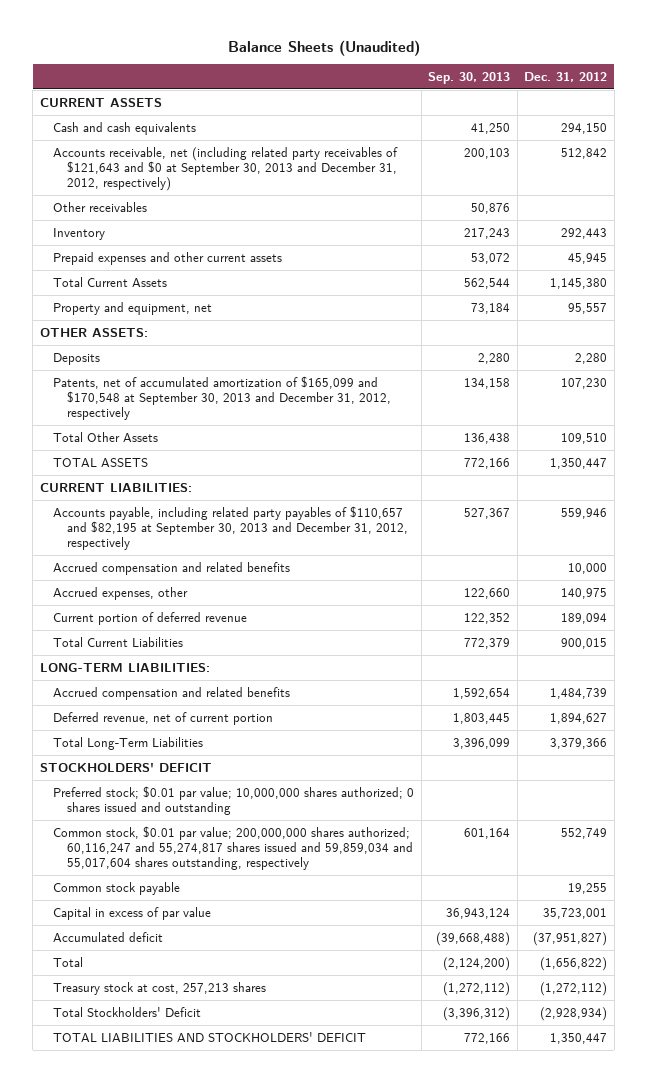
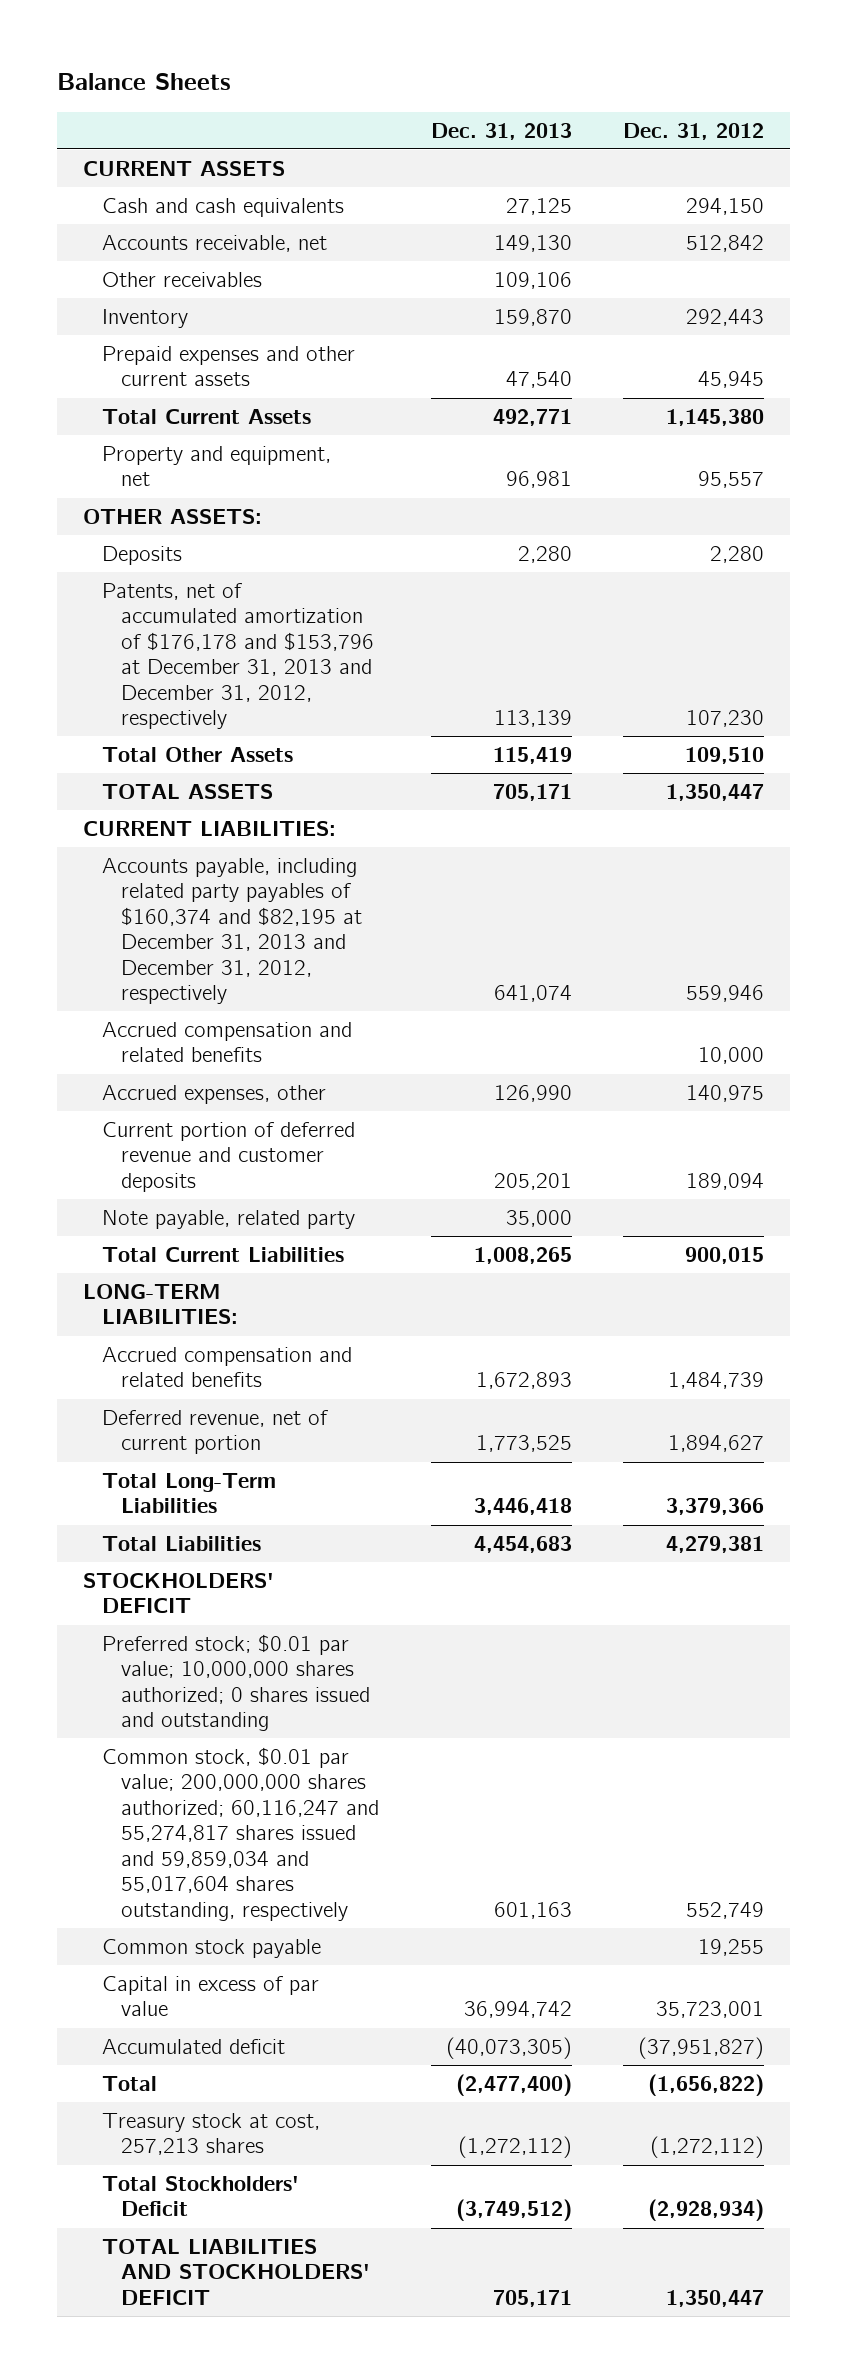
- Balance Sheets (Unaudited)
+ Balance Sheets
- | Sep. 30, 2013 | Dec. 31, 2012
+ | Dec. 31, 2013 | Dec. 31, 2012
- Accounts receivable, net (including related party receivables of $121,643 and $0 at September 30, 2013 and December 31, 2012, respectively) | 200,103 | 512,842
+ Accounts receivable, net | 149,130 | 512,842
- Patents, net of accumulated amortization of $165,099 and $170,548 at September 30, 2013 and December 31, 2012, respectively | 134,158 | 107,230
+ Patents, net of accumulated amortization of $176,178 and $153,796 at December 31, 2013 and December 31, 2012, respectively | 113,139 | 107,230
- Accounts payable, including related party payables of $110,657 and $82,195 at September 30, 2013 and December 31, 2012, respectively | 527,367 | 559,946
+ Accounts payable, including related party payables of $160,374 and $82,195 at December 31, 2013 and December 31, 2012, respectively | 641,074 | 559,946
- Current portion of deferred revenue | 122,352 | 189,094
+ Current portion of deferred revenue and customer deposits | 205,201 | 189,094
+ Note payable, related party | 35,000 |
+ Total Liabilities | 4,454,683 | 4,279,381

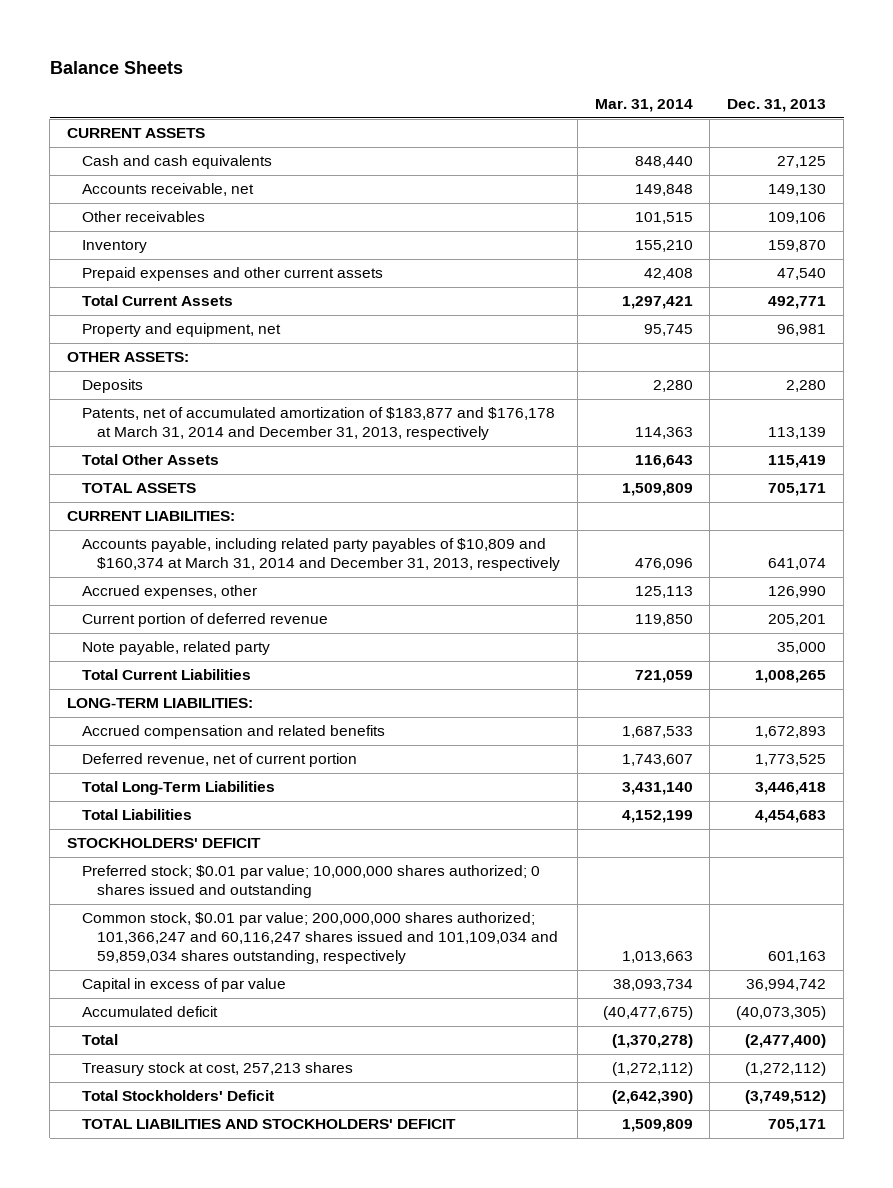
- | Dec. 31, 2013 | Dec. 31, 2012
+ | Mar. 31, 2014 | Dec. 31, 2013
- Patents, net of accumulated amortization of $176,178 and $153,796 at December 31, 2013 and December 31, 2012, respectively | 113,139 | 107,230
+ Patents, net of accumulated amortization of $183,877 and $176,178 at March 31, 2014 and December 31, 2013, respectively | 114,363 | 113,139
- Accounts payable, including related party payables of $160,374 and $82,195 at December 31, 2013 and December 31, 2012, respectively | 641,074 | 559,946
- Accrued compensation and related benefits | | 10,000
+ Accounts payable, including related party payables of $10,809 and $160,374 at March 31, 2014 and December 31, 2013, respectively | 476,096 | 641,074
- Current portion of deferred revenue and customer deposits | 205,201 | 189,094
+ Current portion of deferred revenue | 119,850 | 205,201
- Common stock, $0.01 par value; 200,000,000 shares authorized; 60,116,247 and 55,274,817 shares issued and 59,859,034 and 55,017,604 shares outstanding, respectively | 601,163 | 552,749
- Common stock payable | | 19,255
+ Common stock, $0.01 par value; 200,000,000 shares authorized; 101,366,247 and 60,116,247 shares issued and 101,109,034 and 59,859,034 shares outstanding, respectively | 1,013,663 | 601,163

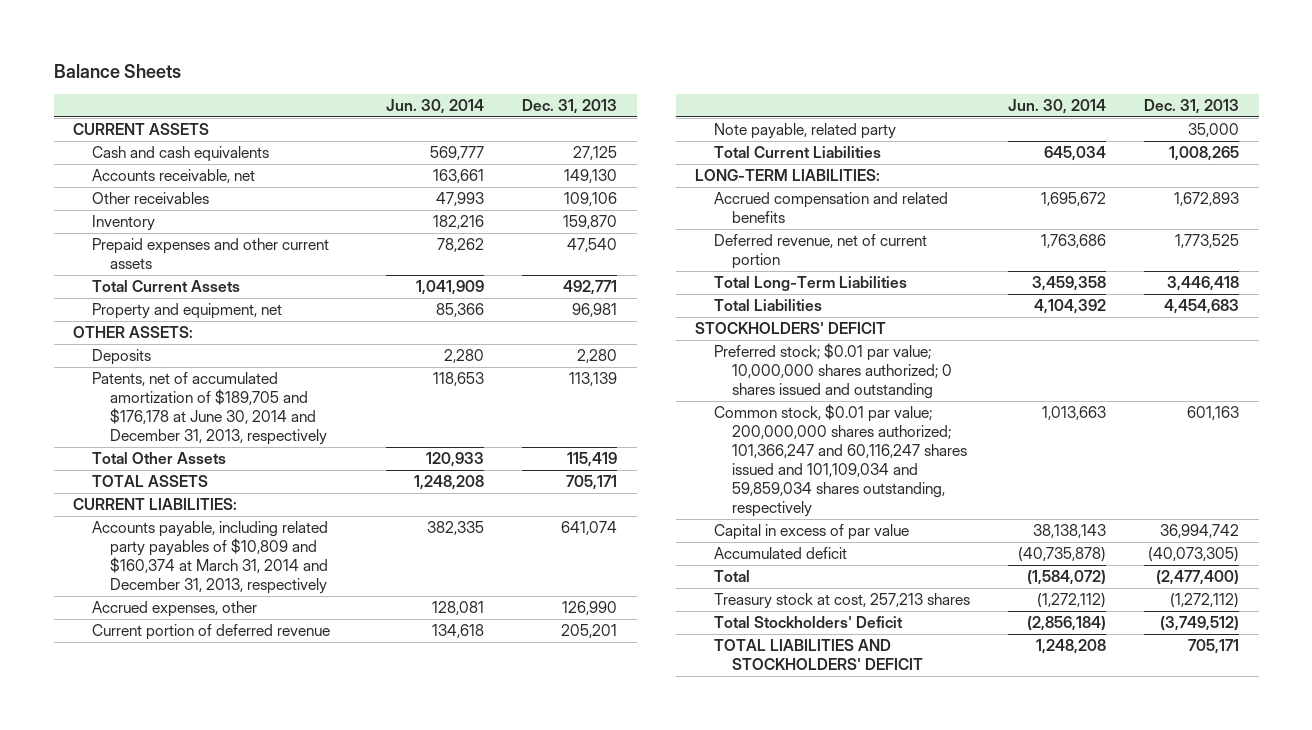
- | Mar. 31, 2014 | Dec. 31, 2013
+ | Jun. 30, 2014 | Dec. 31, 2013
- Patents, net of accumulated amortization of $183,877 and $176,178 at March 31, 2014 and December 31, 2013, respectively | 114,363 | 113,139
+ Patents, net of accumulated amortization of $189,705 and $176,178 at June 30, 2014 and December 31, 2013, respectively | 118,653 | 113,139

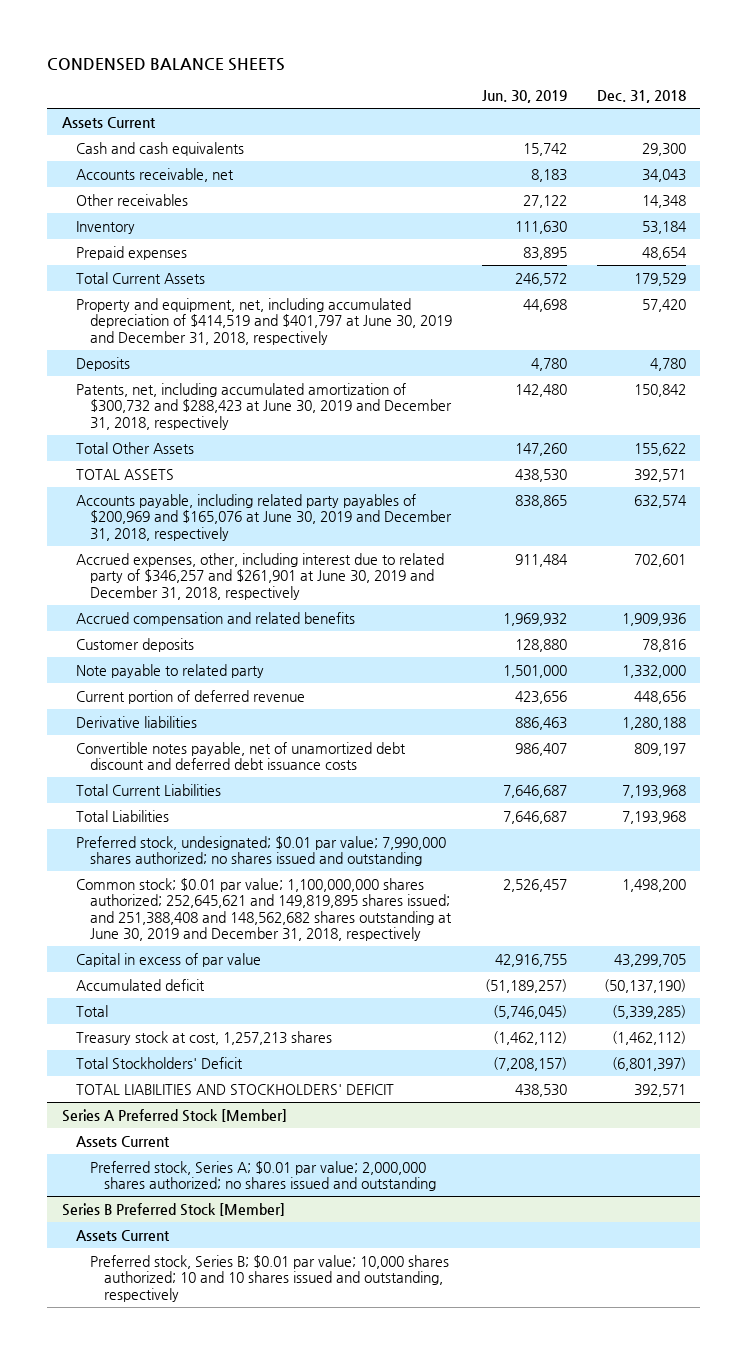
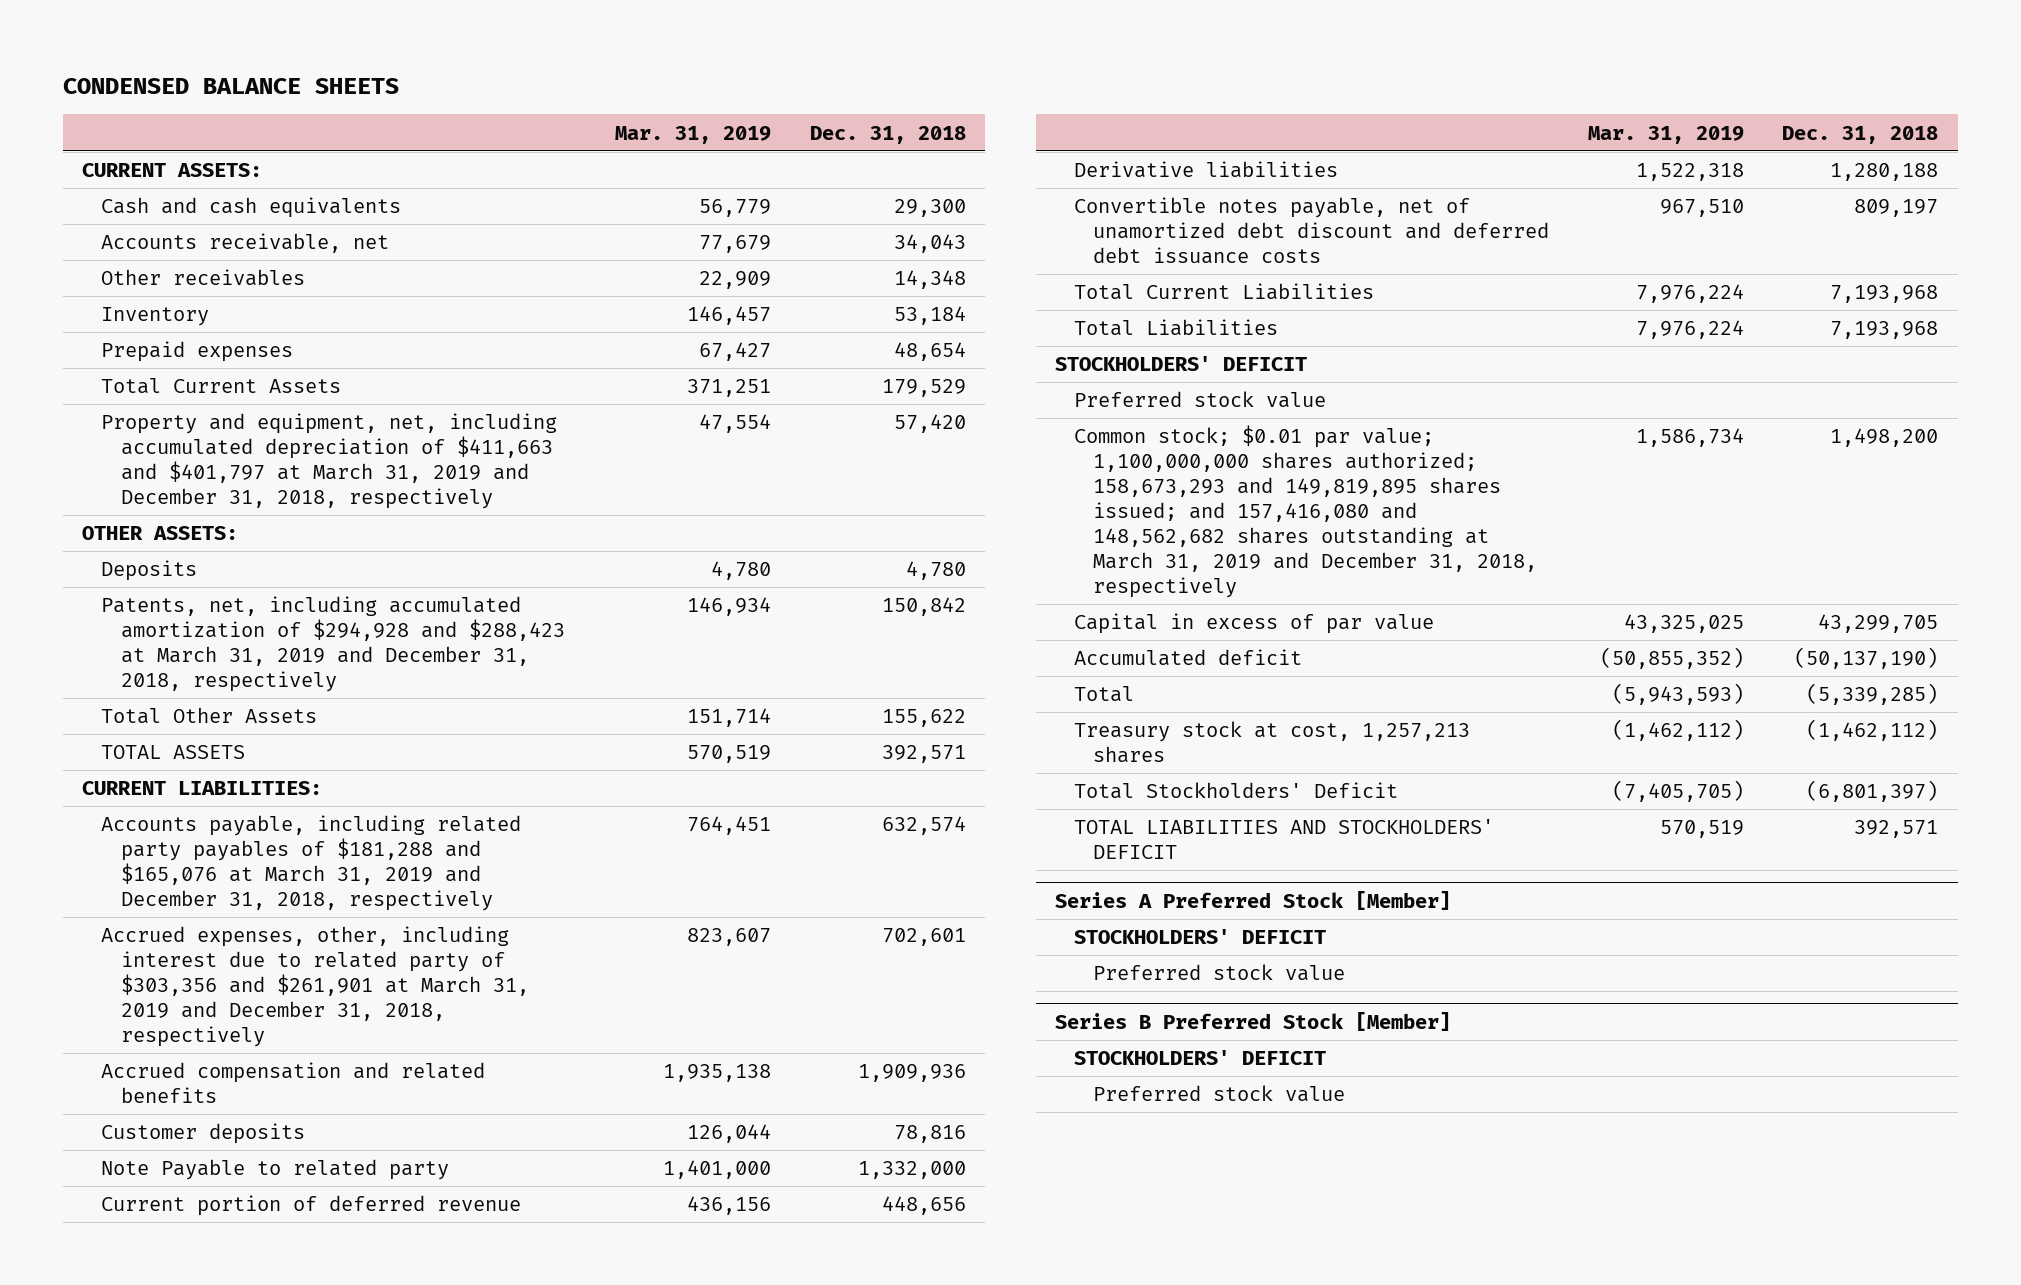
- | Jun. 30, 2019 | Dec. 31, 2018
+ | Mar. 31, 2019 | Dec. 31, 2018
- Assets Current
+ CURRENT ASSETS:
- Property and equipment, net, including accumulated depreciation of $414,519 and $401,797 at June 30, 2019 and December 31, 2018, respectively | 44,698 | 57,420
+ Property and equipment, net, including accumulated depreciation of $411,663 and $401,797 at March 31, 2019 and December 31, 2018, respectively | 47,554 | 57,420
+ OTHER ASSETS:
- Patents, net, including accumulated amortization of $300,732 and $288,423 at June 30, 2019 and December 31, 2018, respectively | 142,480 | 150,842
+ Patents, net, including accumulated amortization of $294,928 and $288,423 at March 31, 2019 and December 31, 2018, respectively | 146,934 | 150,842
- Accounts payable, including related party payables of $200,969 and $165,076 at June 30, 2019 and December 31, 2018, respectively | 838,865 | 632,574
- Accrued expenses, other, including interest due to related party of $346,257 and $261,901 at June 30, 2019 and December 31, 2018, respectively | 911,484 | 702,601
+ CURRENT LIABILITIES:
+ Accounts payable, including related party payables of $181,288 and $165,076 at March 31, 2019 and December 31, 2018, respectively | 764,451 | 632,574
+ Accrued expenses, other, including interest due to related party of $303,356 and $261,901 at March 31, 2019 and December 31, 2018, respectively | 823,607 | 702,601
- Note payable to related party | 1,501,000 | 1,332,000
+ Note Payable to related party | 1,401,000 | 1,332,000
- Preferred stock, undesignated; $0.01 par value; 7,990,000 shares authorized; no shares issued and outstanding
- Common stock; $0.01 par value; 1,100,000,000 shares authorized; 252,645,621 and 149,819,895 shares issued; and 251,388,408 and 148,562,682 shares outstanding at June 30, 2019 and December 31, 2018, respectively | 2,526,457 | 1,498,200
+ STOCKHOLDERS' DEFICIT
+ Preferred stock value
+ Common stock; $0.01 par value; 1,100,000,000 shares authorized; 158,673,293 and 149,819,895 shares issued; and 157,416,080 and 148,562,682 shares outstanding at March 31, 2019 and December 31, 2018, respectively | 1,586,734 | 1,498,200
@ Series A Preferred Stock [Member]
- Assets Current
- Preferred stock, Series A; $0.01 par value; 2,000,000 shares authorized; no shares issued and outstanding
+ STOCKHOLDERS' DEFICIT
+ Preferred stock value
@ Series B Preferred Stock [Member]
- Assets Current
- Preferred stock, Series B; $0.01 par value; 10,000 shares authorized; 10 and 10 shares issued and outstanding, respectively
+ STOCKHOLDERS' DEFICIT
+ Preferred stock value

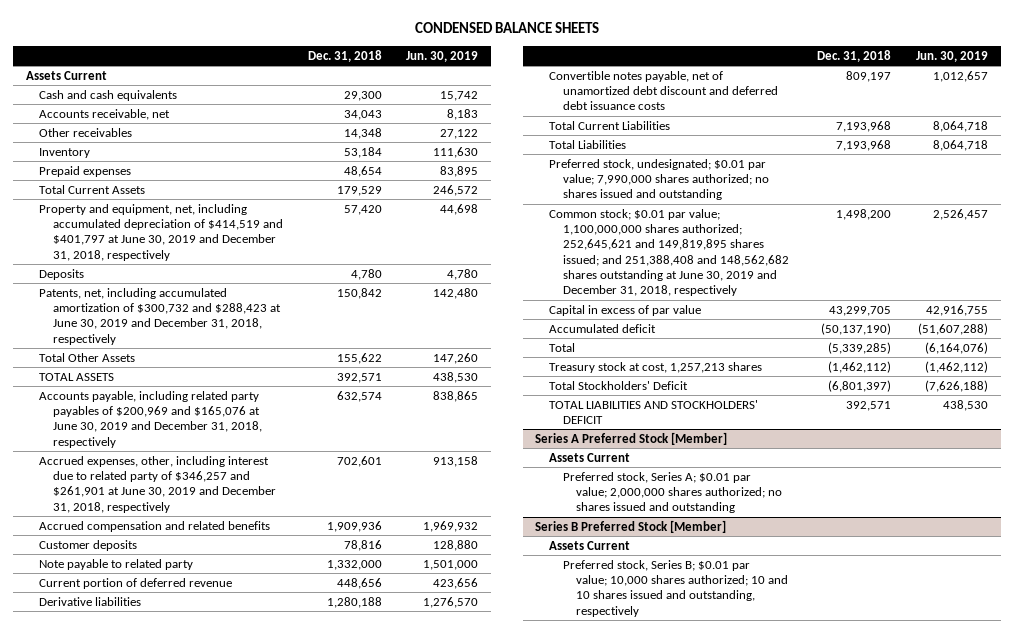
- | Mar. 31, 2019 | Dec. 31, 2018
+ | Dec. 31, 2018 | Jun. 30, 2019
- CURRENT ASSETS:
+ Assets Current
- Property and equipment, net, including accumulated depreciation of $411,663 and $401,797 at March 31, 2019 and December 31, 2018, respectively | 47,554 | 57,420
- OTHER ASSETS:
+ Property and equipment, net, including accumulated depreciation of $414,519 and $401,797 at June 30, 2019 and December 31, 2018, respectively | 57,420 | 44,698
- Patents, net, including accumulated amortization of $294,928 and $288,423 at March 31, 2019 and December 31, 2018, respectively | 146,934 | 150,842
+ Patents, net, including accumulated amortization of $300,732 and $288,423 at June 30, 2019 and December 31, 2018, respectively | 150,842 | 142,480
- CURRENT LIABILITIES:
- Accounts payable, including related party payables of $181,288 and $165,076 at March 31, 2019 and December 31, 2018, respectively | 764,451 | 632,574
- Accrued expenses, other, including interest due to related party of $303,356 and $261,901 at March 31, 2019 and December 31, 2018, respectively | 823,607 | 702,601
+ Accounts payable, including related party payables of $200,969 and $165,076 at June 30, 2019 and December 31, 2018, respectively | 632,574 | 838,865
+ Accrued expenses, other, including interest due to related party of $346,257 and $261,901 at June 30, 2019 and December 31, 2018, respectively | 702,601 | 913,158
- Note Payable to related party | 1,401,000 | 1,332,000
+ Note payable to related party | 1,332,000 | 1,501,000
- STOCKHOLDERS' DEFICIT
- Preferred stock value
- Common stock; $0.01 par value; 1,100,000,000 shares authorized; 158,673,293 and 149,819,895 shares issued; and 157,416,080 and 148,562,682 shares outstanding at March 31, 2019 and December 31, 2018, respectively | 1,586,734 | 1,498,200
+ Preferred stock, undesignated; $0.01 par value; 7,990,000 shares authorized; no shares issued and outstanding
+ Common stock; $0.01 par value; 1,100,000,000 shares authorized; 252,645,621 and 149,819,895 shares issued; and 251,388,408 and 148,562,682 shares outstanding at June 30, 2019 and December 31, 2018, respectively | 1,498,200 | 2,526,457
@ Series A Preferred Stock [Member]
- STOCKHOLDERS' DEFICIT
- Preferred stock value
+ Assets Current
+ Preferred stock, Series A; $0.01 par value; 2,000,000 shares authorized; no shares issued and outstanding
@ Series B Preferred Stock [Member]
- STOCKHOLDERS' DEFICIT
- Preferred stock value
+ Assets Current
+ Preferred stock, Series B; $0.01 par value; 10,000 shares authorized; 10 and 10 shares issued and outstanding, respectively

